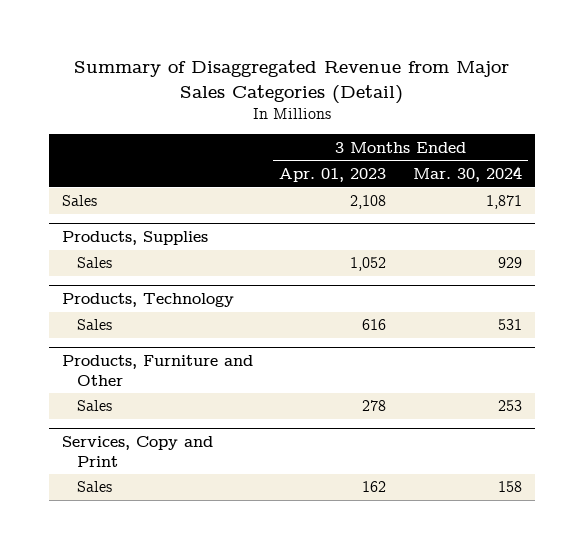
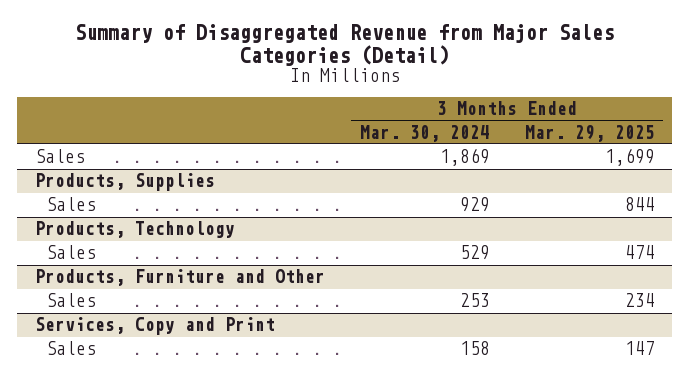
- | 3 Months Ended Apr. 01, 2023 | 3 Months Ended Mar. 30, 2024
+ | 3 Months Ended Mar. 30, 2024 | 3 Months Ended Mar. 29, 2025
- Sales | 2,108 | 1,871
+ Sales | 1,869 | 1,699
@ Products, Technology
- Sales | 616 | 531
+ Sales | 529 | 474

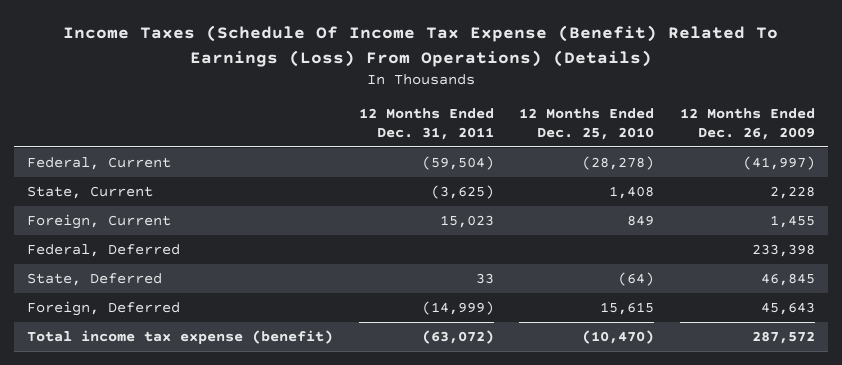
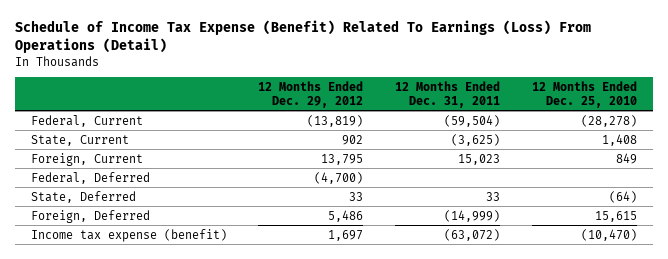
- Income Taxes (Schedule Of Income Tax Expense (Benefit) Related To Earnings (Loss) From Operations) (Details)
+ Schedule of Income Tax Expense (Benefit) Related To Earnings (Loss) From Operations (Detail)
- | 12 Months Ended Dec. 31, 2011 | 12 Months Ended Dec. 25, 2010 | 12 Months Ended Dec. 26, 2009
+ | 12 Months Ended Dec. 29, 2012 | 12 Months Ended Dec. 31, 2011 | 12 Months Ended Dec. 25, 2010
- Total income tax expense (benefit) | (63,072) | (10,470) | 287,572
+ Income tax expense (benefit) | 1,697 | (63,072) | (10,470)

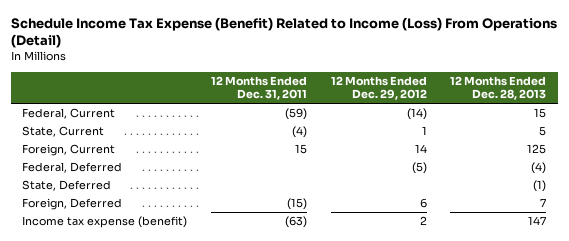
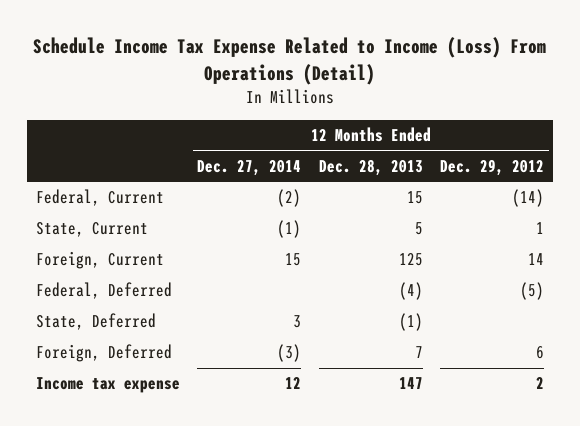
- Schedule Income Tax Expense (Benefit) Related to Income (Loss) From Operations (Detail)
+ Schedule Income Tax Expense Related to Income (Loss) From Operations (Detail)
- | 12 Months Ended Dec. 31, 2011 | 12 Months Ended Dec. 29, 2012 | 12 Months Ended Dec. 28, 2013
+ | 12 Months Ended Dec. 27, 2014 | 12 Months Ended Dec. 28, 2013 | 12 Months Ended Dec. 29, 2012
- Income tax expense (benefit) | (63) | 2 | 147
+ Income tax expense | 12 | 147 | 2

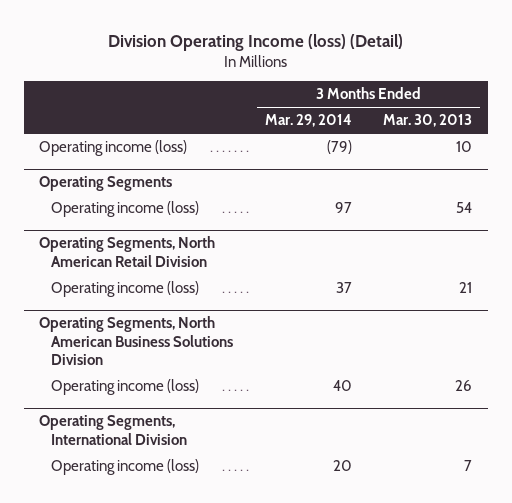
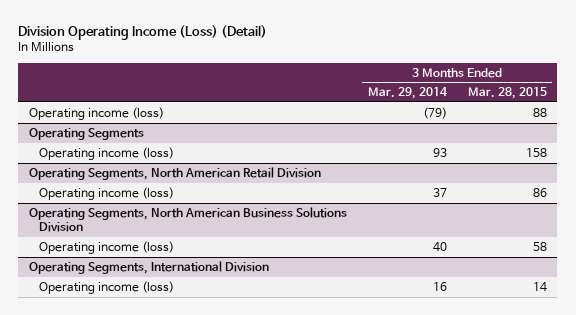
- Division Operating Income (loss) (Detail)
+ Division Operating Income (Loss) (Detail)
- | 3 Months Ended Mar. 29, 2014 | 3 Months Ended Mar. 30, 2013
+ | 3 Months Ended Mar. 29, 2014 | 3 Months Ended Mar. 28, 2015
@ Operating Segments
- Operating income (loss) | 97 | 54
+ Operating income (loss) | 93 | 158
@ Operating Segments, International Division
- Operating income (loss) | 20 | 7
+ Operating income (loss) | 16 | 14

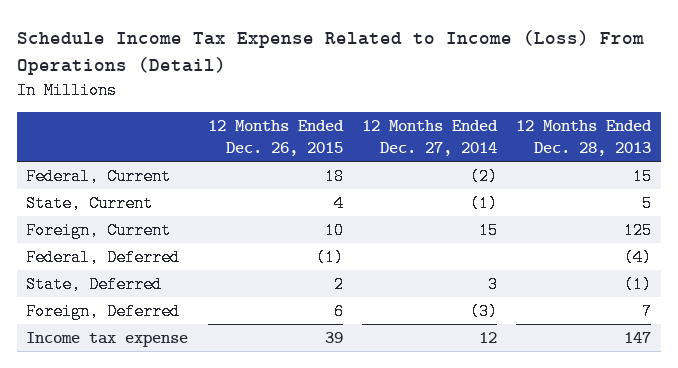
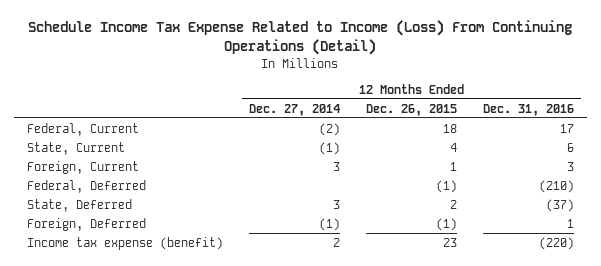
- Schedule Income Tax Expense Related to Income (Loss) From Operations (Detail)
+ Schedule Income Tax Expense Related to Income (Loss) From Continuing Operations (Detail)
- | 12 Months Ended Dec. 26, 2015 | 12 Months Ended Dec. 27, 2014 | 12 Months Ended Dec. 28, 2013
+ | 12 Months Ended Dec. 27, 2014 | 12 Months Ended Dec. 26, 2015 | 12 Months Ended Dec. 31, 2016
- Foreign, Current | 10 | 15 | 125
+ Foreign, Current | 3 | 1 | 3
- Foreign, Deferred | 6 | (3) | 7
- Income tax expense | 39 | 12 | 147
+ Foreign, Deferred | (1) | (1) | 1
+ Income tax expense (benefit) | 2 | 23 | (220)

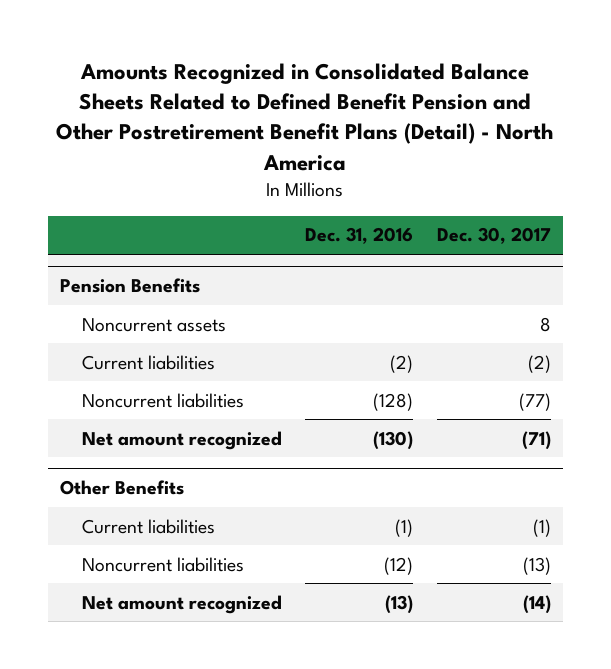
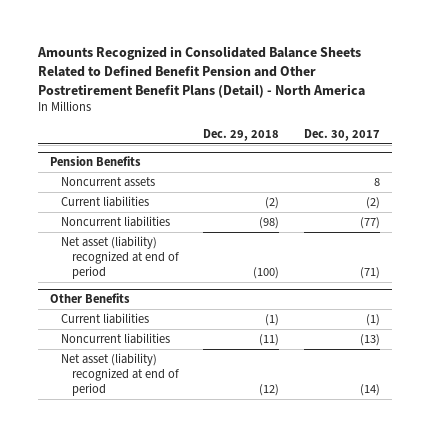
- | Dec. 31, 2016 | Dec. 30, 2017
+ | Dec. 29, 2018 | Dec. 30, 2017
@ Pension Benefits
- Net amount recognized | (130) | (71)
+ Net asset (liability) recognized at end of period | (100) | (71)
@ Other Benefits
- Net amount recognized | (13) | (14)
+ Net asset (liability) recognized at end of period | (12) | (14)

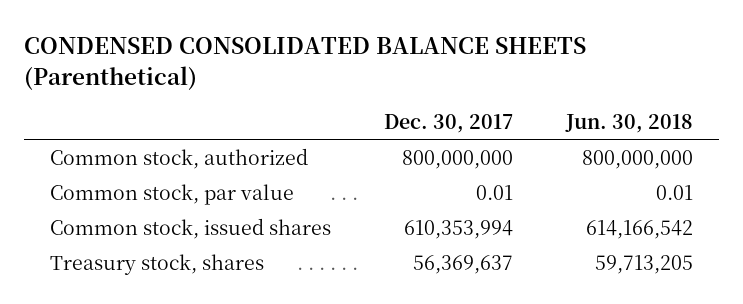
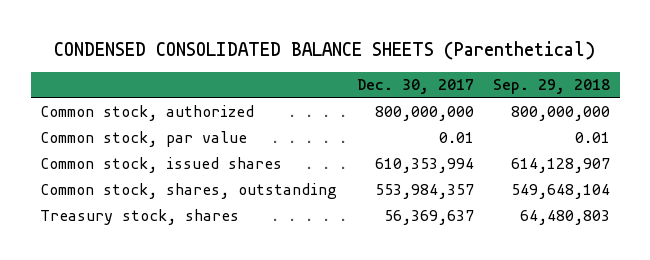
- | Dec. 30, 2017 | Jun. 30, 2018
+ | Dec. 30, 2017 | Sep. 29, 2018
+ Common stock, shares, outstanding | 553,984,357 | 549,648,104

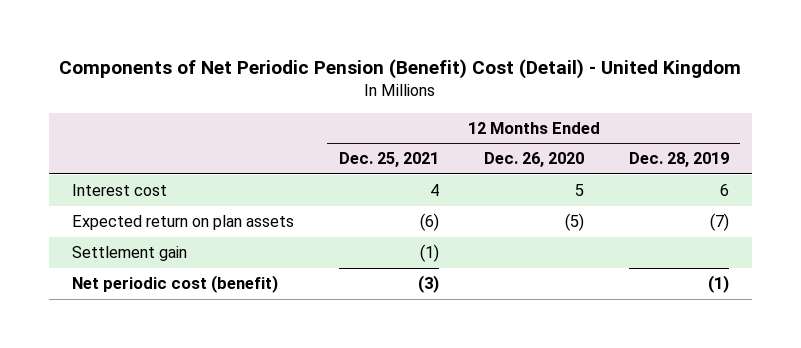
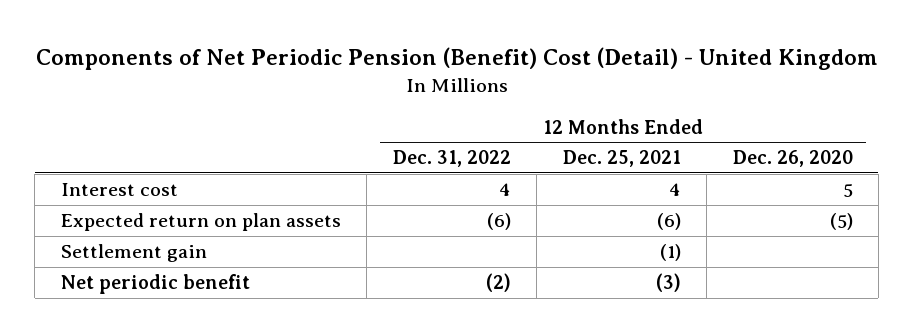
- | 12 Months Ended Dec. 25, 2021 | 12 Months Ended Dec. 26, 2020 | 12 Months Ended Dec. 28, 2019
+ | 12 Months Ended Dec. 31, 2022 | 12 Months Ended Dec. 25, 2021 | 12 Months Ended Dec. 26, 2020
- Net periodic cost (benefit) | (3) | | (1)
+ Net periodic benefit | (2) | (3) |

